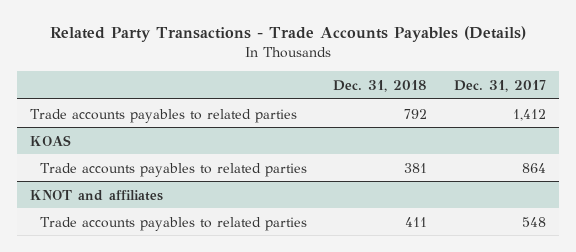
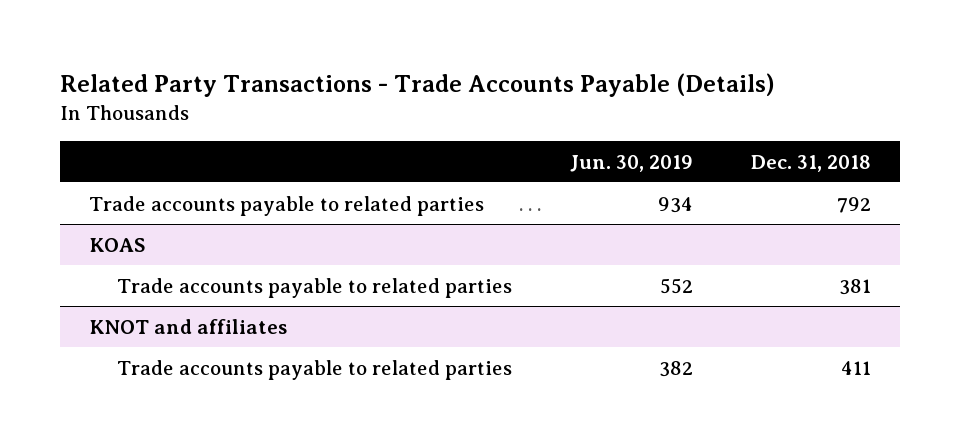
- Related Party Transactions - Trade Accounts Payables (Details)
+ Related Party Transactions - Trade Accounts Payable (Details)
- | Dec. 31, 2018 | Dec. 31, 2017
+ | Jun. 30, 2019 | Dec. 31, 2018
- Trade accounts payables to related parties | 792 | 1,412
+ Trade accounts payable to related parties | 934 | 792
@ KOAS
- Trade accounts payables to related parties | 381 | 864
+ Trade accounts payable to related parties | 552 | 381
@ KNOT and affiliates
- Trade accounts payables to related parties | 411 | 548
+ Trade accounts payable to related parties | 382 | 411

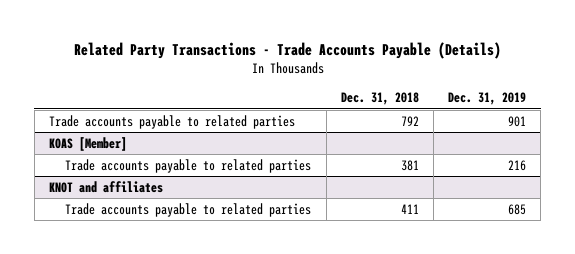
- | Jun. 30, 2019 | Dec. 31, 2018
+ | Dec. 31, 2018 | Dec. 31, 2019
- KOAS
+ KOAS [Member]

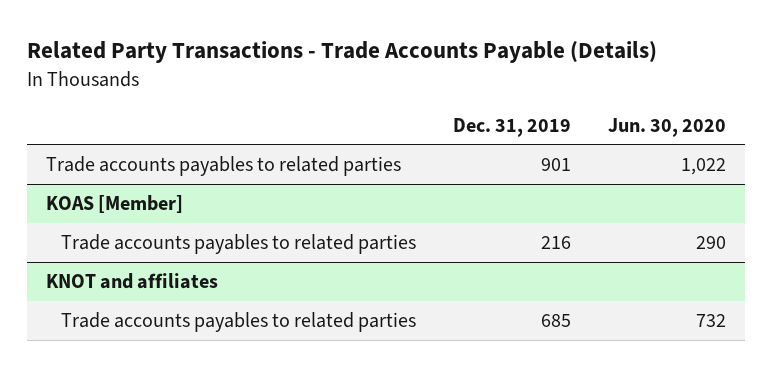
- | Dec. 31, 2018 | Dec. 31, 2019
+ | Dec. 31, 2019 | Jun. 30, 2020
- Trade accounts payable to related parties | 792 | 901
+ Trade accounts payables to related parties | 901 | 1,022
@ KOAS [Member]
- Trade accounts payable to related parties | 381 | 216
+ Trade accounts payables to related parties | 216 | 290
@ KNOT and affiliates
- Trade accounts payable to related parties | 411 | 685
+ Trade accounts payables to related parties | 685 | 732

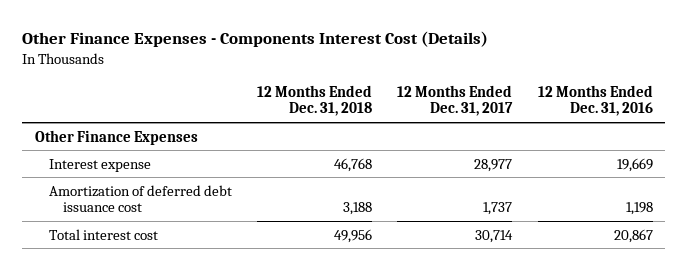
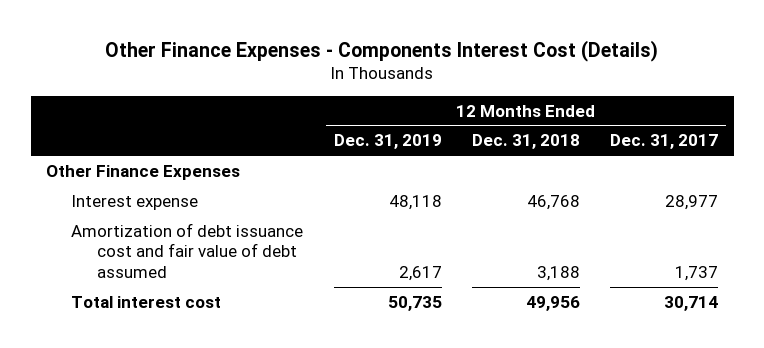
- | 12 Months Ended Dec. 31, 2018 | 12 Months Ended Dec. 31, 2017 | 12 Months Ended Dec. 31, 2016
+ | 12 Months Ended Dec. 31, 2019 | 12 Months Ended Dec. 31, 2018 | 12 Months Ended Dec. 31, 2017
- Amortization of deferred debt issuance cost | 3,188 | 1,737 | 1,198
+ Amortization of debt issuance cost and fair value of debt assumed | 2,617 | 3,188 | 1,737

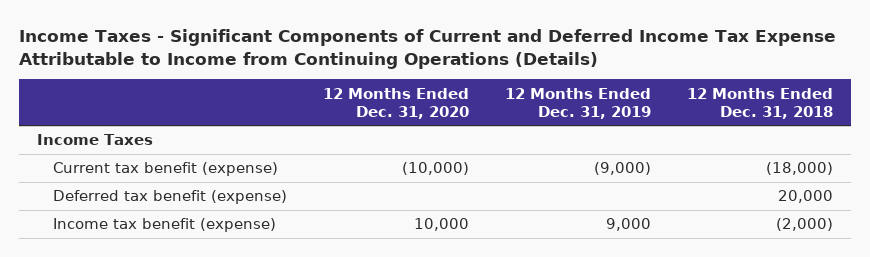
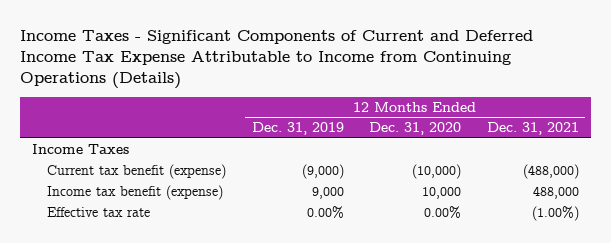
- | 12 Months Ended Dec. 31, 2020 | 12 Months Ended Dec. 31, 2019 | 12 Months Ended Dec. 31, 2018
+ | 12 Months Ended Dec. 31, 2019 | 12 Months Ended Dec. 31, 2020 | 12 Months Ended Dec. 31, 2021
- Deferred tax benefit (expense) | | | 20,000
+ Effective tax rate | 0.00% | 0.00% | (1.00%)

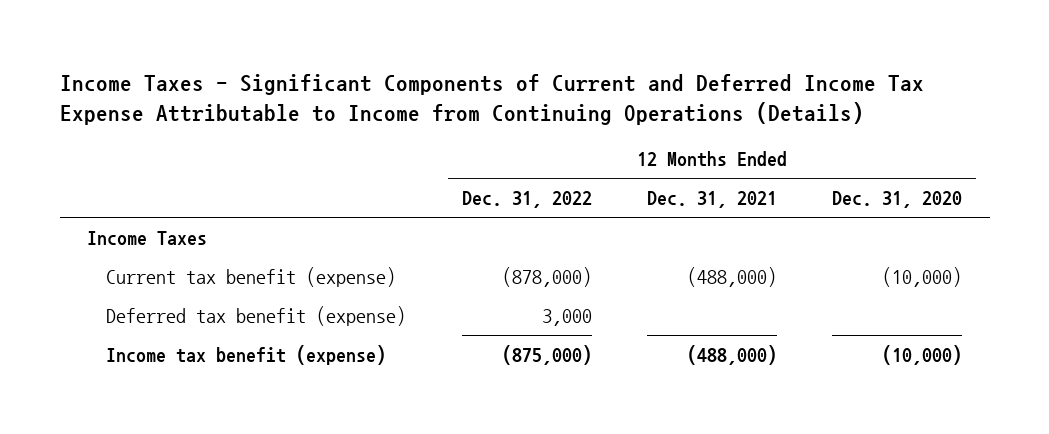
- | 12 Months Ended Dec. 31, 2019 | 12 Months Ended Dec. 31, 2020 | 12 Months Ended Dec. 31, 2021
+ | 12 Months Ended Dec. 31, 2022 | 12 Months Ended Dec. 31, 2021 | 12 Months Ended Dec. 31, 2020
- Income tax benefit (expense) | 9,000 | 10,000 | 488,000
- Effective tax rate | 0.00% | 0.00% | (1.00%)
+ Deferred tax benefit (expense) | 3,000 | |
+ Income tax benefit (expense) | (875,000) | (488,000) | (10,000)

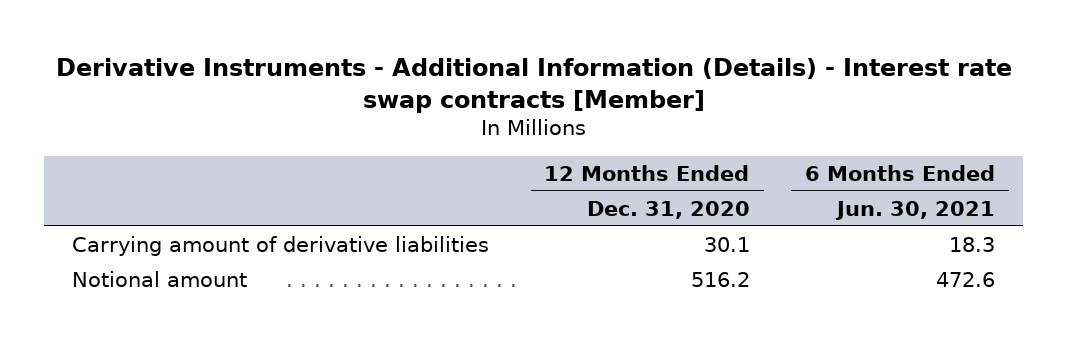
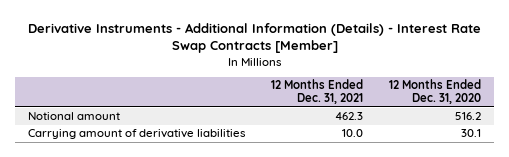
- Derivative Instruments - Additional Information (Details) - Interest rate swap contracts [Member]
+ Derivative Instruments - Additional Information (Details) - Interest Rate Swap Contracts [Member]
- | 12 Months Ended Dec. 31, 2020 | 6 Months Ended Jun. 30, 2021
+ | 12 Months Ended Dec. 31, 2021 | 12 Months Ended Dec. 31, 2020
moved down: Carrying amount of derivative liabilities | 10.0 | 30.1

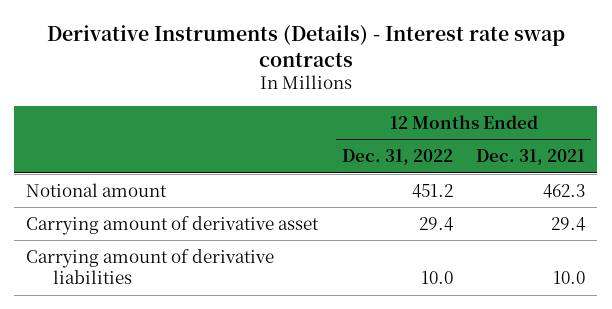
- Derivative Instruments - Additional Information (Details) - Interest Rate Swap Contracts [Member]
+ Derivative Instruments (Details) - Interest rate swap contracts
- | 12 Months Ended Dec. 31, 2021 | 12 Months Ended Dec. 31, 2020
+ | 12 Months Ended Dec. 31, 2022 | 12 Months Ended Dec. 31, 2021
+ Carrying amount of derivative asset | 29.4 | 29.4

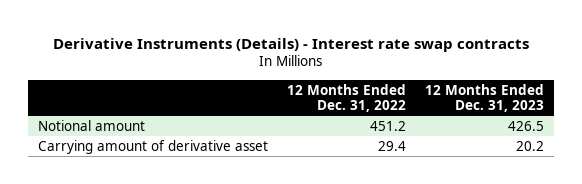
- | 12 Months Ended Dec. 31, 2022 | 12 Months Ended Dec. 31, 2021
+ | 12 Months Ended Dec. 31, 2022 | 12 Months Ended Dec. 31, 2023
- Carrying amount of derivative liabilities | 10.0 | 10.0

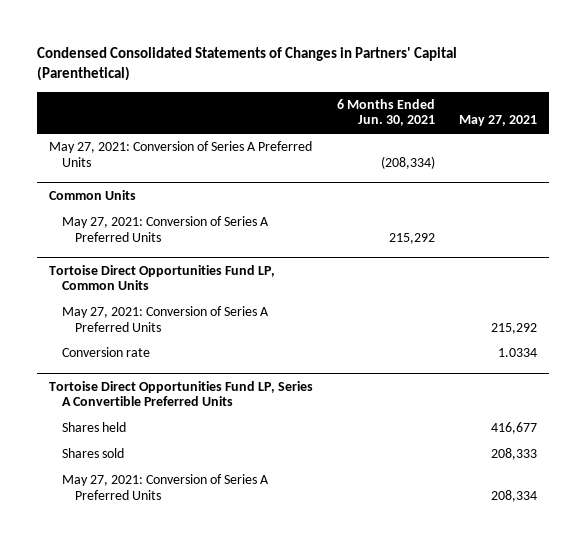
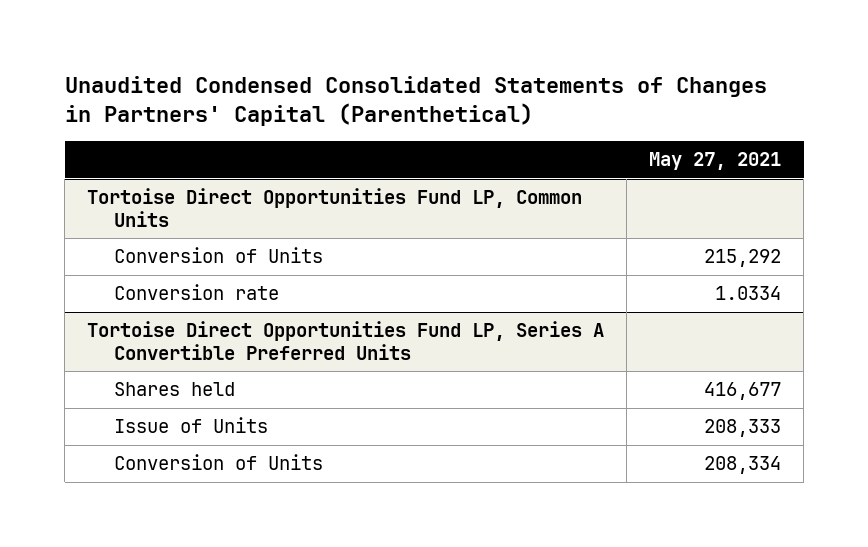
- Condensed Consolidated Statements of Changes in Partners' Capital (Parenthetical)
+ Unaudited Condensed Consolidated Statements of Changes in Partners' Capital (Parenthetical)
- | 6 Months Ended Jun. 30, 2021 | May 27, 2021
+ | May 27, 2021
- May 27, 2021: Conversion of Series A Preferred Units | (208,334) |
- Common Units
- May 27, 2021: Conversion of Series A Preferred Units | 215,292 |
@ Tortoise Direct Opportunities Fund LP, Common Units
- May 27, 2021: Conversion of Series A Preferred Units | | 215,292
+ Conversion of Units | 215,292
@ Tortoise Direct Opportunities Fund LP, Series A Convertible Preferred Units
- Shares sold | | 208,333
- May 27, 2021: Conversion of Series A Preferred Units | | 208,334
+ Issue of Units | 208,333
+ Conversion of Units | 208,334

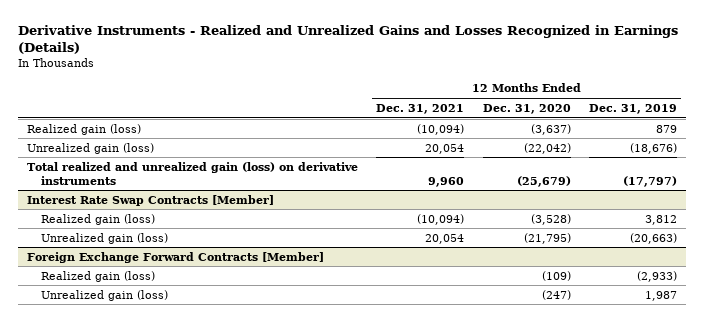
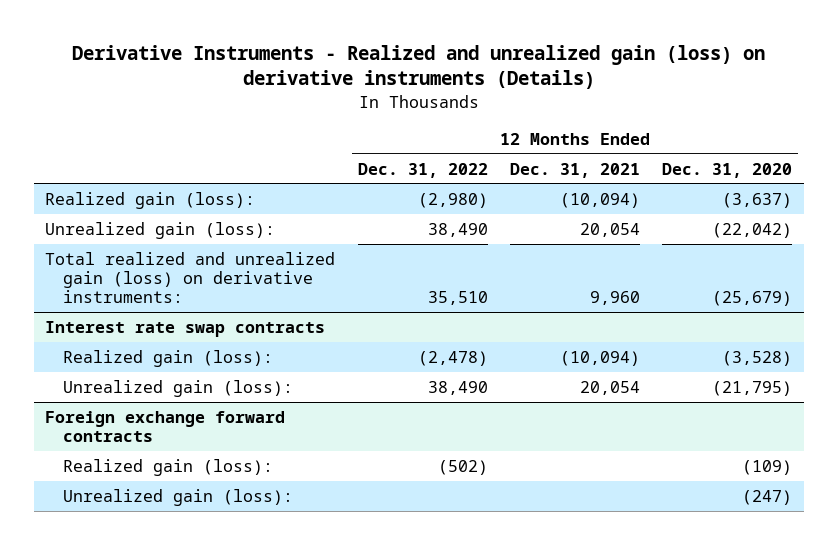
- Derivative Instruments - Realized and Unrealized Gains and Losses Recognized in Earnings (Details)
+ Derivative Instruments - Realized and unrealized gain (loss) on derivative instruments (Details)
- | 12 Months Ended Dec. 31, 2021 | 12 Months Ended Dec. 31, 2020 | 12 Months Ended Dec. 31, 2019
+ | 12 Months Ended Dec. 31, 2022 | 12 Months Ended Dec. 31, 2021 | 12 Months Ended Dec. 31, 2020
- Realized gain (loss) | (10,094) | (3,637) | 879
- Unrealized gain (loss) | 20,054 | (22,042) | (18,676)
- Total realized and unrealized gain (loss) on derivative instruments | 9,960 | (25,679) | (17,797)
- Interest Rate Swap Contracts [Member]
- Realized gain (loss) | (10,094) | (3,528) | 3,812
- Unrealized gain (loss) | 20,054 | (21,795) | (20,663)
- Foreign Exchange Forward Contracts [Member]
- Realized gain (loss) | | (109) | (2,933)
- Unrealized gain (loss) | | (247) | 1,987
+ Realized gain (loss): | (2,980) | (10,094) | (3,637)
+ Unrealized gain (loss): | 38,490 | 20,054 | (22,042)
+ Total realized and unrealized gain (loss) on derivative instruments: | 35,510 | 9,960 | (25,679)
+ Interest rate swap contracts
+ Realized gain (loss): | (2,478) | (10,094) | (3,528)
+ Unrealized gain (loss): | 38,490 | 20,054 | (21,795)
+ Foreign exchange forward contracts
+ Realized gain (loss): | (502) | | (109)
+ Unrealized gain (loss): | | | (247)

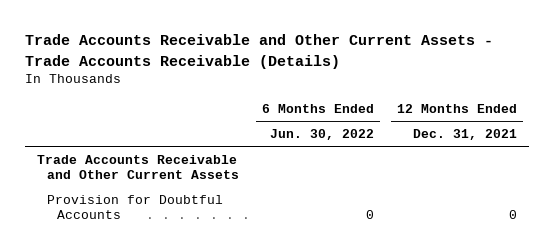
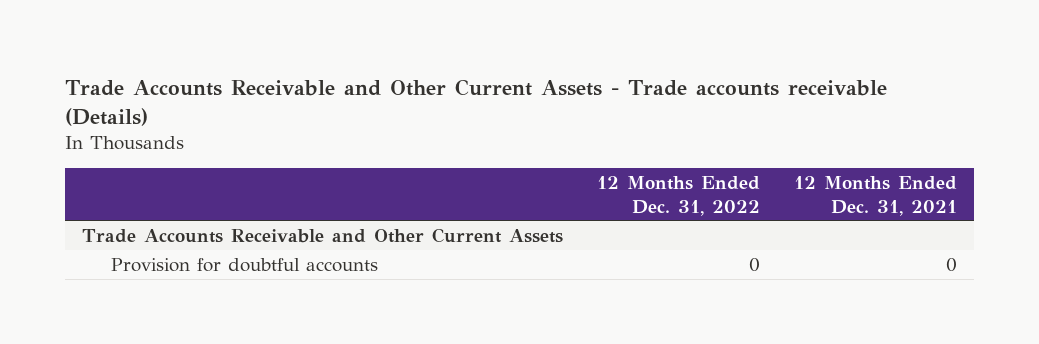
- Trade Accounts Receivable and Other Current Assets - Trade Accounts Receivable (Details)
+ Trade Accounts Receivable and Other Current Assets - Trade accounts receivable (Details)
- | 6 Months Ended Jun. 30, 2022 | 12 Months Ended Dec. 31, 2021
+ | 12 Months Ended Dec. 31, 2022 | 12 Months Ended Dec. 31, 2021
- Provision for Doubtful Accounts | 0 | 0
+ Provision for doubtful accounts | 0 | 0

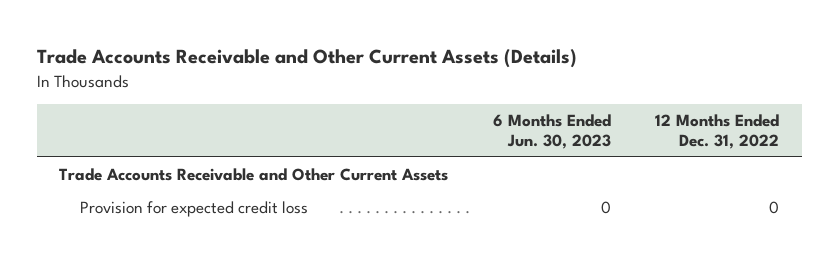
- Trade Accounts Receivable and Other Current Assets - Trade accounts receivable (Details)
+ Trade Accounts Receivable and Other Current Assets (Details)
- | 12 Months Ended Dec. 31, 2022 | 12 Months Ended Dec. 31, 2021
+ | 6 Months Ended Jun. 30, 2023 | 12 Months Ended Dec. 31, 2022
- Provision for doubtful accounts | 0 | 0
+ Provision for expected credit loss | 0 | 0

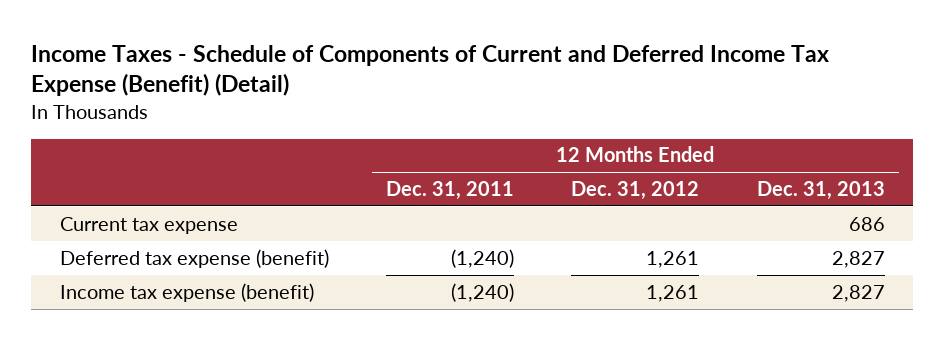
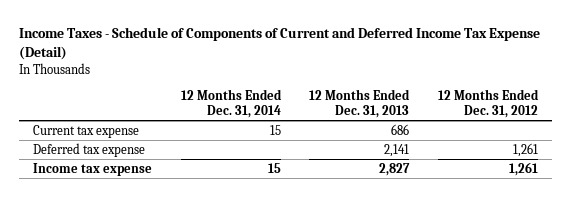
- Income Taxes - Schedule of Components of Current and Deferred Income Tax Expense (Benefit) (Detail)
+ Income Taxes - Schedule of Components of Current and Deferred Income Tax Expense (Detail)
- | 12 Months Ended Dec. 31, 2011 | 12 Months Ended Dec. 31, 2012 | 12 Months Ended Dec. 31, 2013
+ | 12 Months Ended Dec. 31, 2014 | 12 Months Ended Dec. 31, 2013 | 12 Months Ended Dec. 31, 2012
- Deferred tax expense (benefit) | (1,240) | 1,261 | 2,827
- Income tax expense (benefit) | (1,240) | 1,261 | 2,827
+ Deferred tax expense | | 2,141 | 1,261
+ Income tax expense | 15 | 2,827 | 1,261

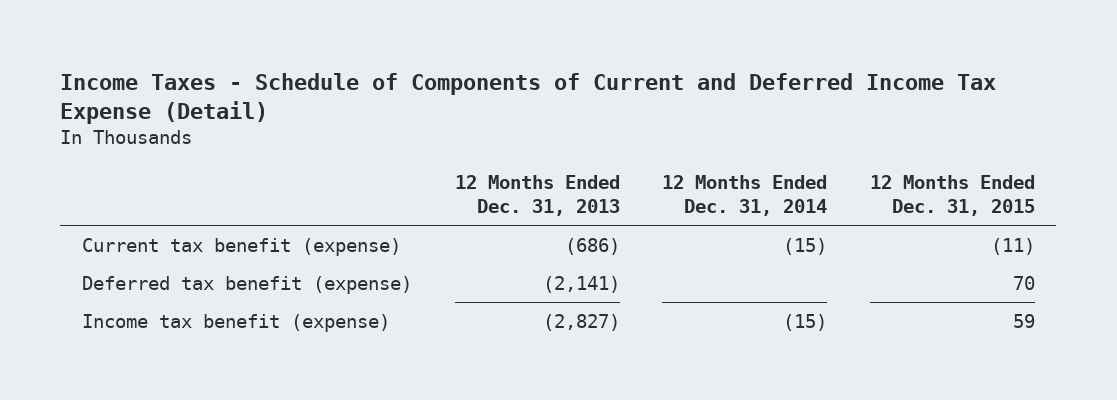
- | 12 Months Ended Dec. 31, 2014 | 12 Months Ended Dec. 31, 2013 | 12 Months Ended Dec. 31, 2012
+ | 12 Months Ended Dec. 31, 2013 | 12 Months Ended Dec. 31, 2014 | 12 Months Ended Dec. 31, 2015
- Current tax expense | 15 | 686 |
- Deferred tax expense | | 2,141 | 1,261
- Income tax expense | 15 | 2,827 | 1,261
+ Current tax benefit (expense) | (686) | (15) | (11)
+ Deferred tax benefit (expense) | (2,141) | | 70
+ Income tax benefit (expense) | (2,827) | (15) | 59

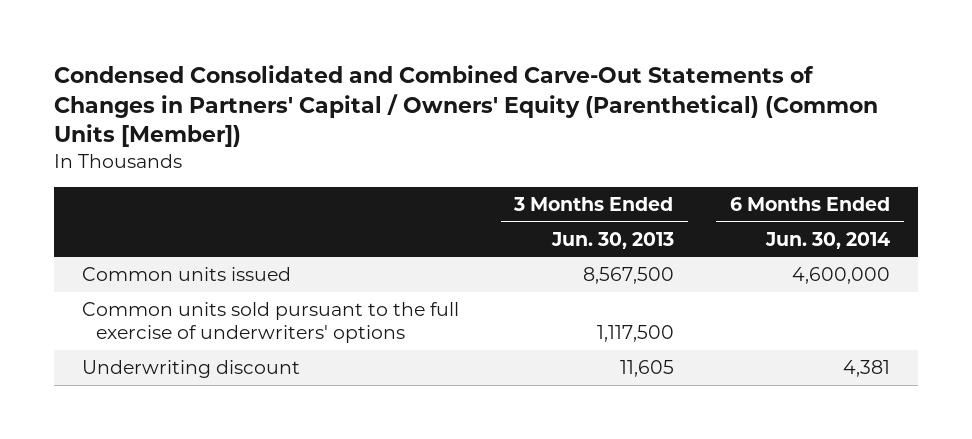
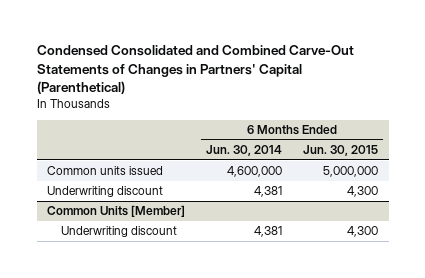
- Condensed Consolidated and Combined Carve-Out Statements of Changes in Partners' Capital / Owners' Equity (Parenthetical) (Common Units [Member])
+ Condensed Consolidated and Combined Carve-Out Statements of Changes in Partners' Capital (Parenthetical)
- | 3 Months Ended Jun. 30, 2013 | 6 Months Ended Jun. 30, 2014
+ | 6 Months Ended Jun. 30, 2014 | 6 Months Ended Jun. 30, 2015
- Common units sold pursuant to the full exercise of underwriters' options | 1,117,500 |
+ Common Units [Member]
+ Underwriting discount | 4,381 | 4,300

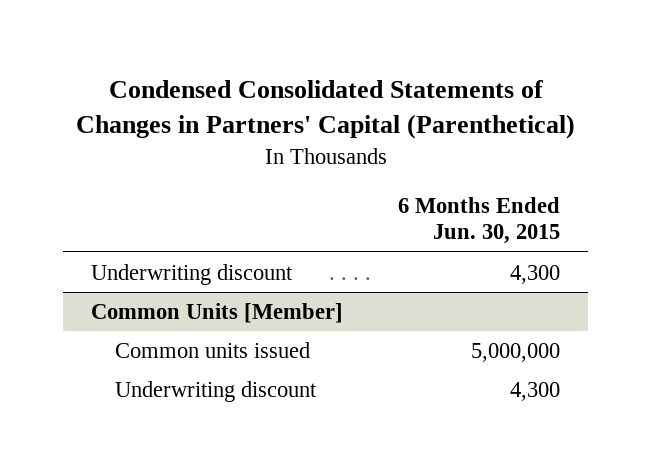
- Condensed Consolidated and Combined Carve-Out Statements of Changes in Partners' Capital (Parenthetical)
+ Condensed Consolidated Statements of Changes in Partners' Capital (Parenthetical)
- | 6 Months Ended Jun. 30, 2014 | 6 Months Ended Jun. 30, 2015
+ | 6 Months Ended Jun. 30, 2015
- Common units issued | 4,600,000 | 5,000,000
@ Common Units [Member]
+ Common units issued | 5,000,000

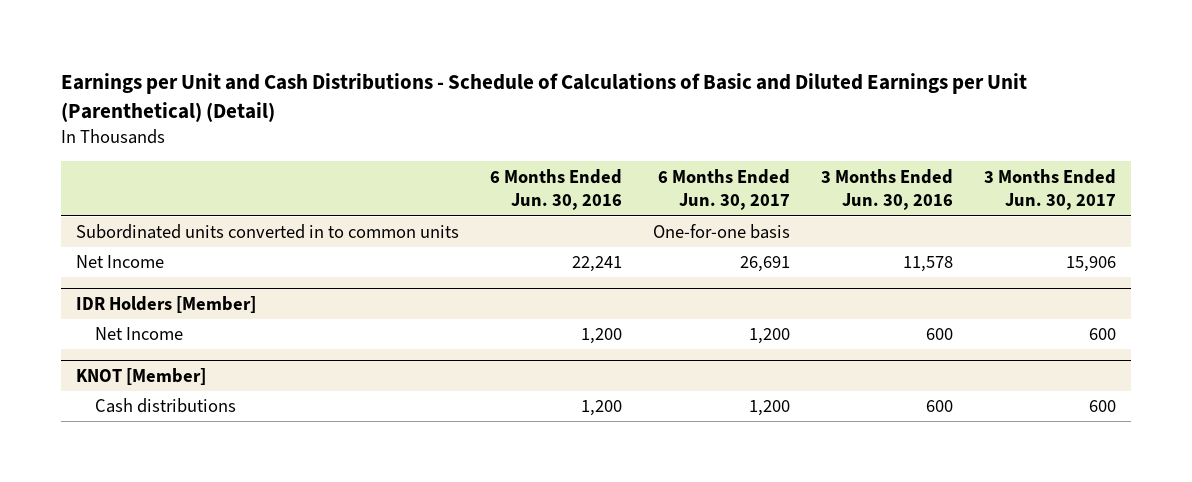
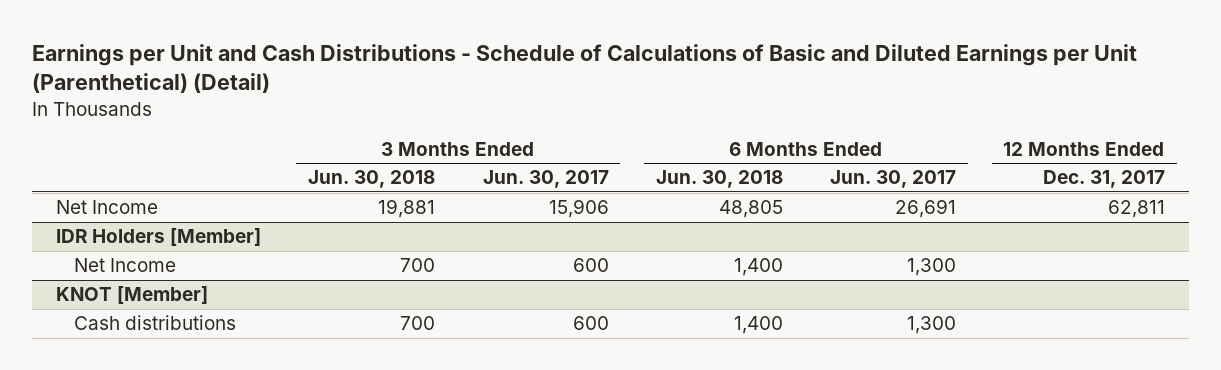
- | 6 Months Ended Jun. 30, 2016 | 6 Months Ended Jun. 30, 2017 | 3 Months Ended Jun. 30, 2016 | 3 Months Ended Jun. 30, 2017
+ | 3 Months Ended Jun. 30, 2018 | 3 Months Ended Jun. 30, 2017 | 6 Months Ended Jun. 30, 2018 | 6 Months Ended Jun. 30, 2017 | 12 Months Ended Dec. 31, 2017
- Subordinated units converted in to common units | | One-for-one basis | |
@ IDR Holders [Member]
- Net Income | 1,200 | 1,200 | 600 | 600
+ Net Income | 700 | 600 | 1,400 | 1,300 |
@ KNOT [Member]
- Cash distributions | 1,200 | 1,200 | 600 | 600
+ Cash distributions | 700 | 600 | 1,400 | 1,300 |

